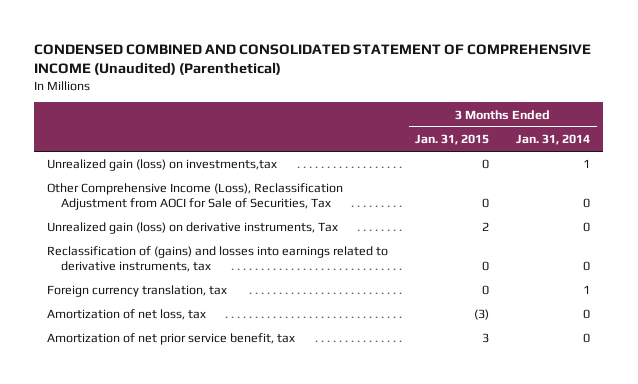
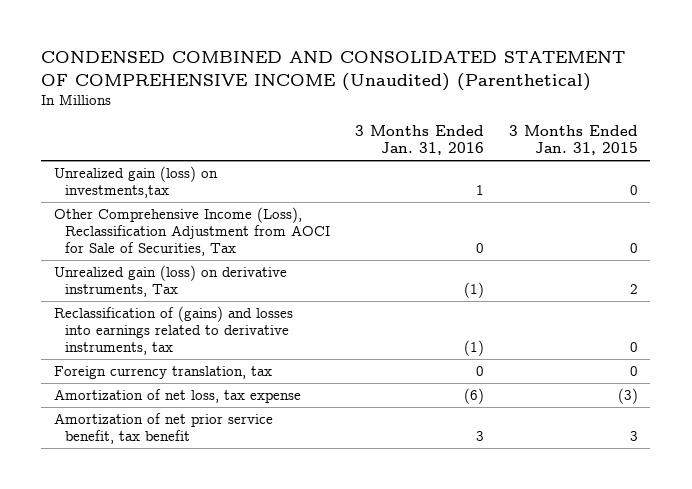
- | 3 Months Ended Jan. 31, 2015 | 3 Months Ended Jan. 31, 2014
+ | 3 Months Ended Jan. 31, 2016 | 3 Months Ended Jan. 31, 2015
- Amortization of net loss, tax | (3) | 0
- Amortization of net prior service benefit, tax | 3 | 0
+ Amortization of net loss, tax expense | (6) | (3)
+ Amortization of net prior service benefit, tax benefit | 3 | 3

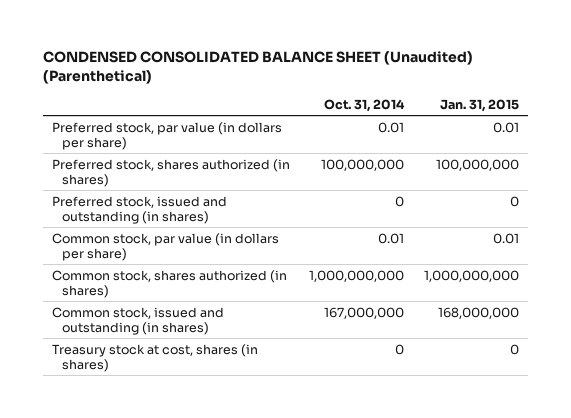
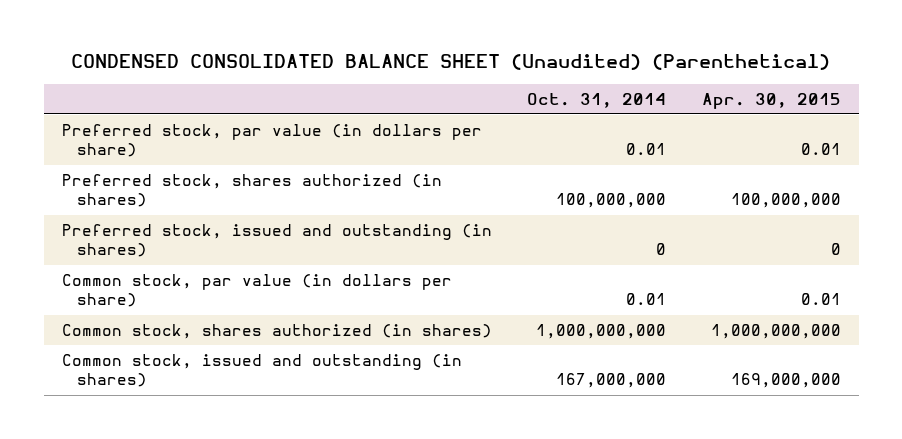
- | Oct. 31, 2014 | Jan. 31, 2015
+ | Oct. 31, 2014 | Apr. 30, 2015
- Treasury stock at cost, shares (in shares) | 0 | 0

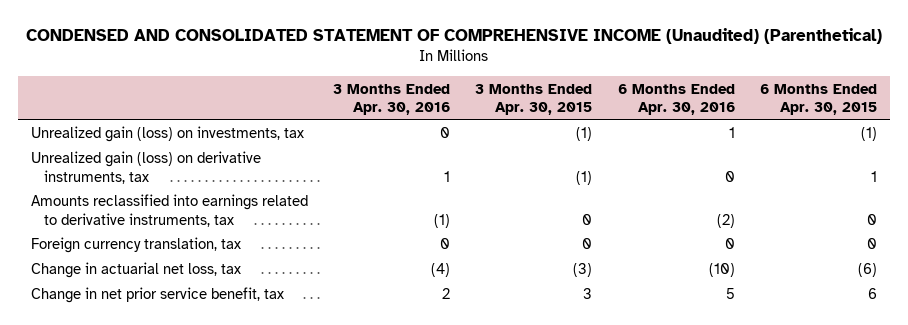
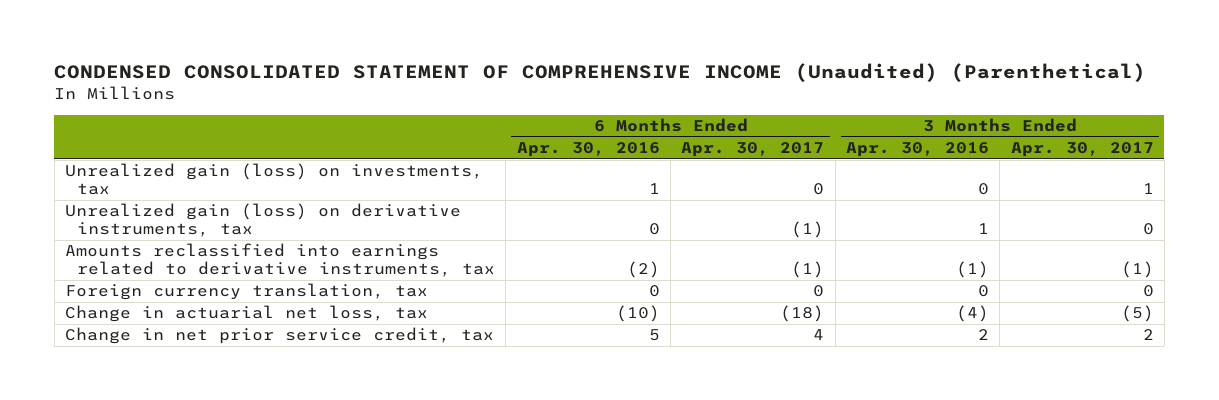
- CONDENSED AND CONSOLIDATED STATEMENT OF COMPREHENSIVE INCOME (Unaudited) (Parenthetical)
+ CONDENSED CONSOLIDATED STATEMENT OF COMPREHENSIVE INCOME (Unaudited) (Parenthetical)
- | 3 Months Ended Apr. 30, 2016 | 3 Months Ended Apr. 30, 2015 | 6 Months Ended Apr. 30, 2016 | 6 Months Ended Apr. 30, 2015
+ | 6 Months Ended Apr. 30, 2016 | 6 Months Ended Apr. 30, 2017 | 3 Months Ended Apr. 30, 2016 | 3 Months Ended Apr. 30, 2017
- Change in net prior service benefit, tax | 2 | 3 | 5 | 6
+ Change in net prior service credit, tax | 5 | 4 | 2 | 2

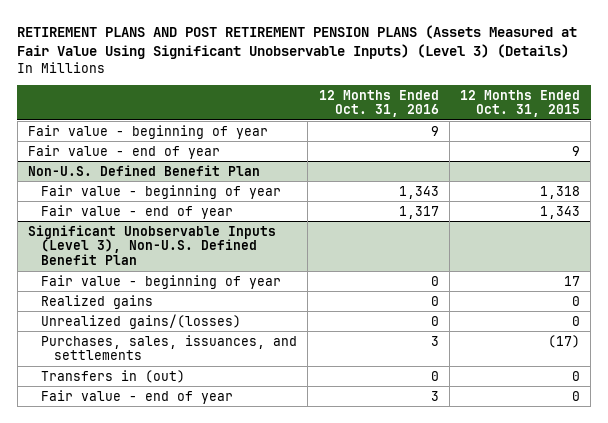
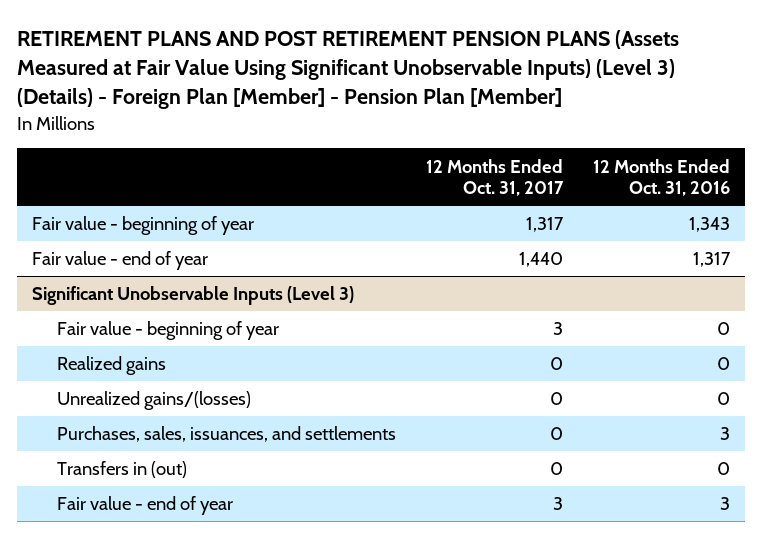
- RETIREMENT PLANS AND POST RETIREMENT PENSION PLANS (Assets Measured at Fair Value Using Significant Unobservable Inputs) (Level 3) (Details)
+ RETIREMENT PLANS AND POST RETIREMENT PENSION PLANS (Assets Measured at Fair Value Using Significant Unobservable Inputs) (Level 3) (Details) - Foreign Plan [Member] - Pension Plan [Member]
- | 12 Months Ended Oct. 31, 2016 | 12 Months Ended Oct. 31, 2015
+ | 12 Months Ended Oct. 31, 2017 | 12 Months Ended Oct. 31, 2016
- Fair value - beginning of year | 9 |
- Fair value - end of year | | 9
- Non-U.S. Defined Benefit Plan
- Significant Unobservable Inputs (Level 3), Non-U.S. Defined Benefit Plan
+ Significant Unobservable Inputs (Level 3)

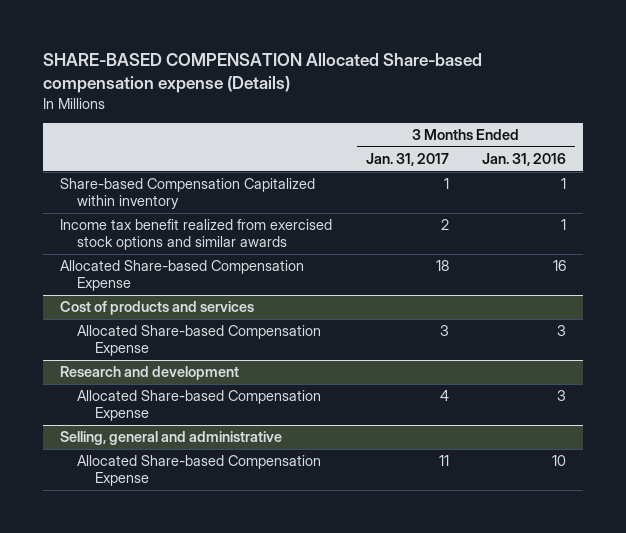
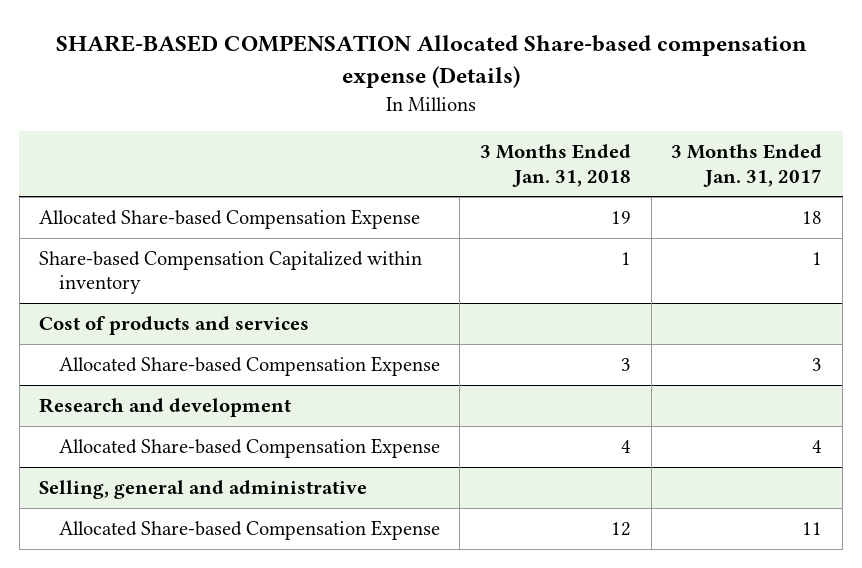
- | 3 Months Ended Jan. 31, 2017 | 3 Months Ended Jan. 31, 2016
+ | 3 Months Ended Jan. 31, 2018 | 3 Months Ended Jan. 31, 2017
- Income tax benefit realized from exercised stock options and similar awards | 2 | 1
moved down: Share-based Compensation Capitalized within inventory | 1 | 1

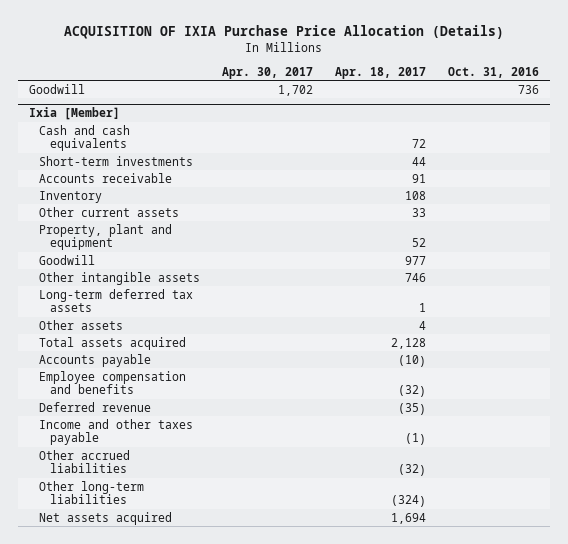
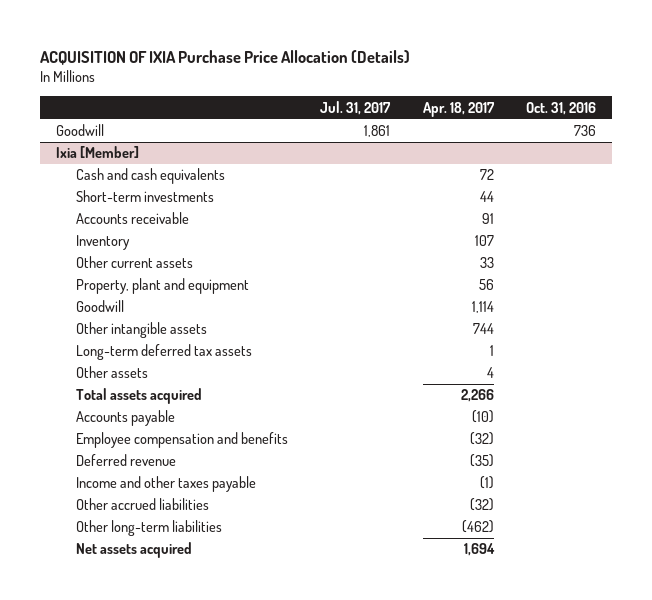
- | Apr. 30, 2017 | Apr. 18, 2017 | Oct. 31, 2016
+ | Jul. 31, 2017 | Apr. 18, 2017 | Oct. 31, 2016
@ Ixia [Member]
- Inventory | | 108 |
+ Inventory | | 107 |
- Property, plant and equipment | | 52 |
- Goodwill | | 977 |
- Other intangible assets | | 746 |
+ Property, plant and equipment | | 56 |
+ Goodwill | | 1,114 |
+ Other intangible assets | | 744 |
- Total assets acquired | | 2,128 |
+ Total assets acquired | | 2,266 |
- Other long-term liabilities | | (324) |
+ Other long-term liabilities | | (462) |

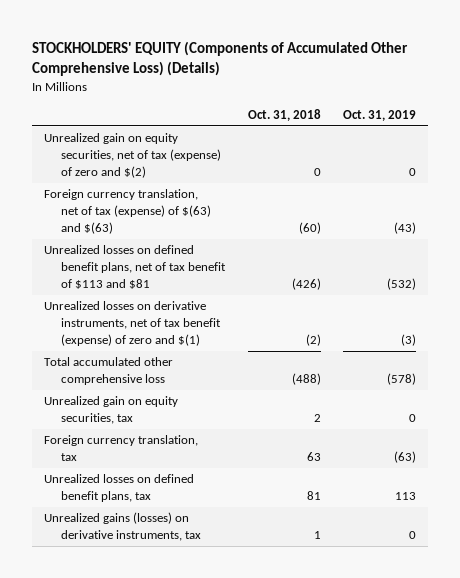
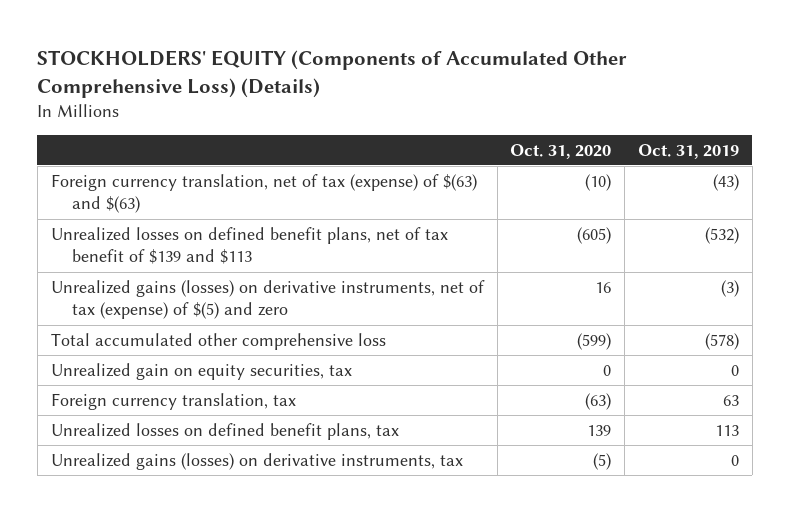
- | Oct. 31, 2018 | Oct. 31, 2019
+ | Oct. 31, 2020 | Oct. 31, 2019
- Unrealized gain on equity securities, net of tax (expense) of zero and $(2) | 0 | 0
- Unrealized losses on defined benefit plans, net of tax benefit of $113 and $81 | (426) | (532)
- Unrealized losses on derivative instruments, net of tax benefit (expense) of zero and $(1) | (2) | (3)
+ Unrealized losses on defined benefit plans, net of tax benefit of $139 and $113 | (605) | (532)
+ Unrealized gains (losses) on derivative instruments, net of tax (expense) of $(5) and zero | 16 | (3)
- Foreign currency translation, tax | 63 | (63)
+ Foreign currency translation, tax | (63) | 63

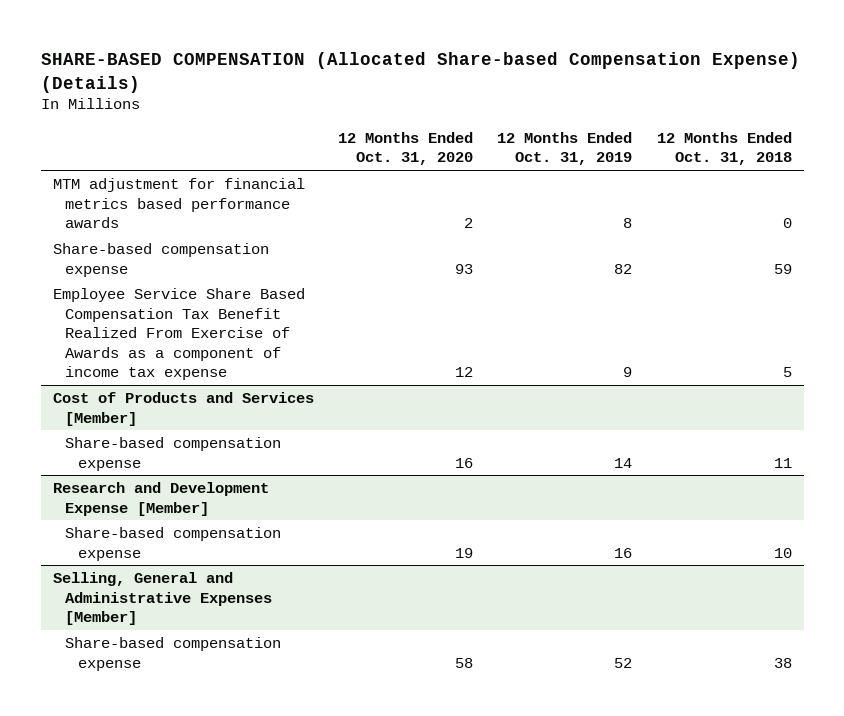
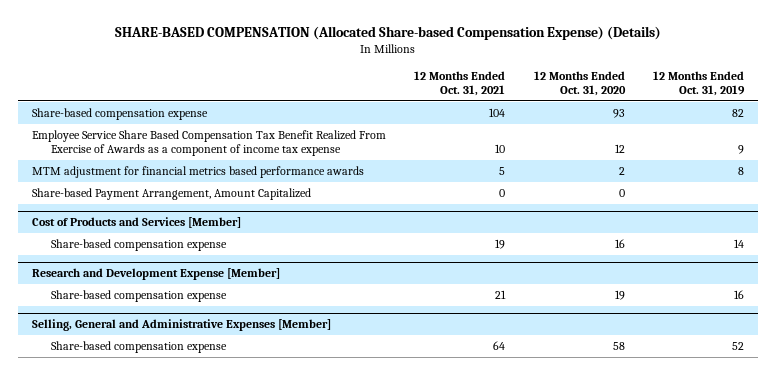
- | 12 Months Ended Oct. 31, 2020 | 12 Months Ended Oct. 31, 2019 | 12 Months Ended Oct. 31, 2018
+ | 12 Months Ended Oct. 31, 2021 | 12 Months Ended Oct. 31, 2020 | 12 Months Ended Oct. 31, 2019
moved down: MTM adjustment for financial metrics based performance awards | 5 | 2 | 8
+ Share-based Payment Arrangement, Amount Capitalized | 0 | 0 |

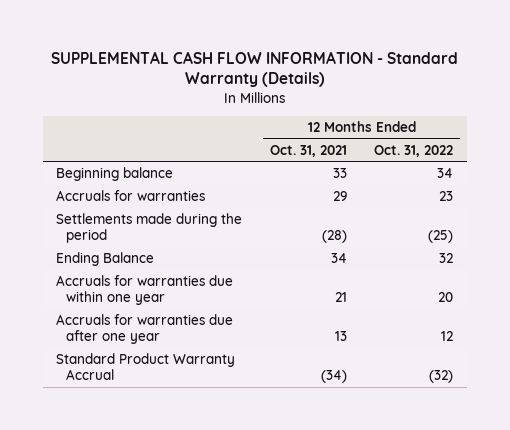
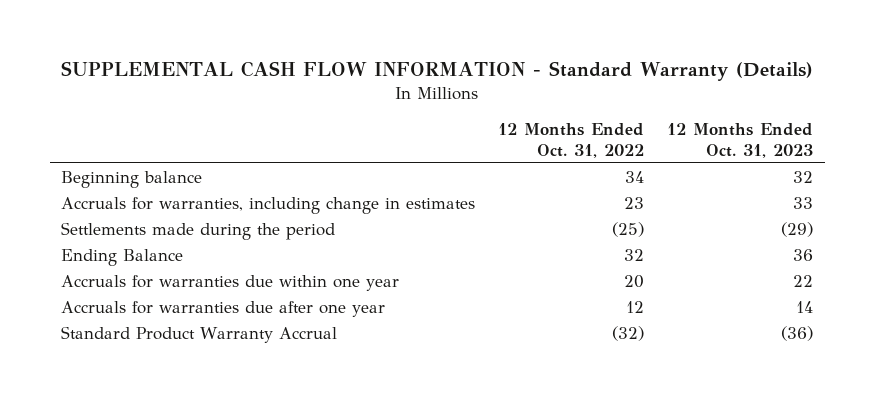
- | 12 Months Ended Oct. 31, 2021 | 12 Months Ended Oct. 31, 2022
+ | 12 Months Ended Oct. 31, 2022 | 12 Months Ended Oct. 31, 2023
- Accruals for warranties | 29 | 23
+ Accruals for warranties, including change in estimates | 23 | 33

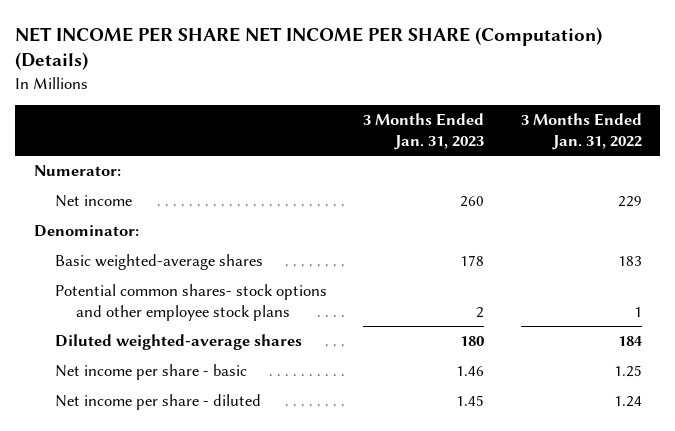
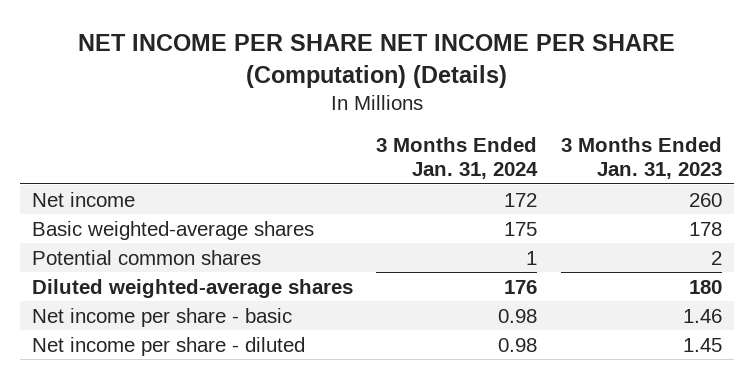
- | 3 Months Ended Jan. 31, 2023 | 3 Months Ended Jan. 31, 2022
+ | 3 Months Ended Jan. 31, 2024 | 3 Months Ended Jan. 31, 2023
- Numerator:
- Denominator:
- Potential common shares- stock options and other employee stock plans | 2 | 1
+ Potential common shares | 1 | 2

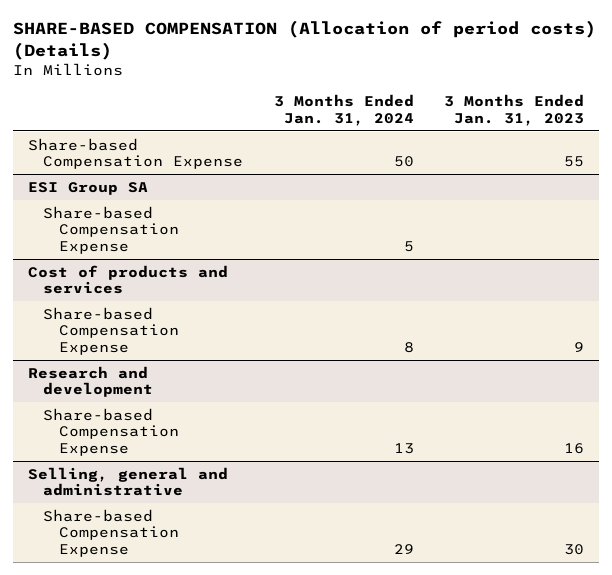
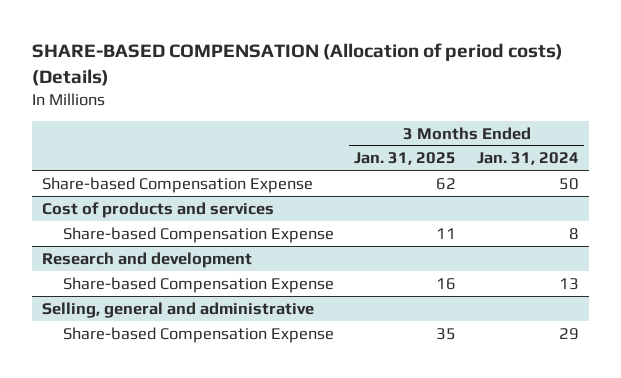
- | 3 Months Ended Jan. 31, 2024 | 3 Months Ended Jan. 31, 2023
+ | 3 Months Ended Jan. 31, 2025 | 3 Months Ended Jan. 31, 2024
- ESI Group SA
- Share-based Compensation Expense | 5 |

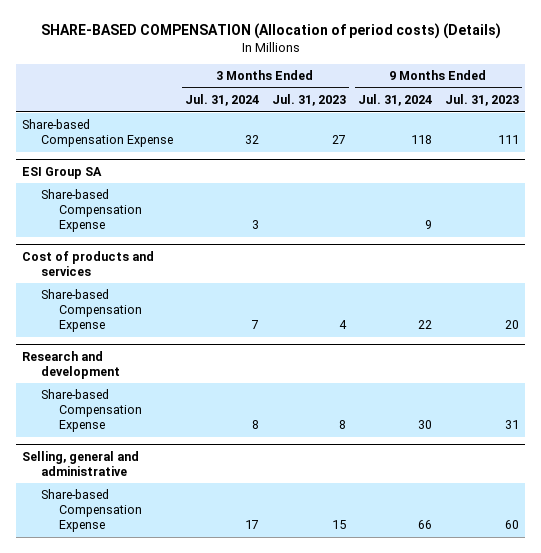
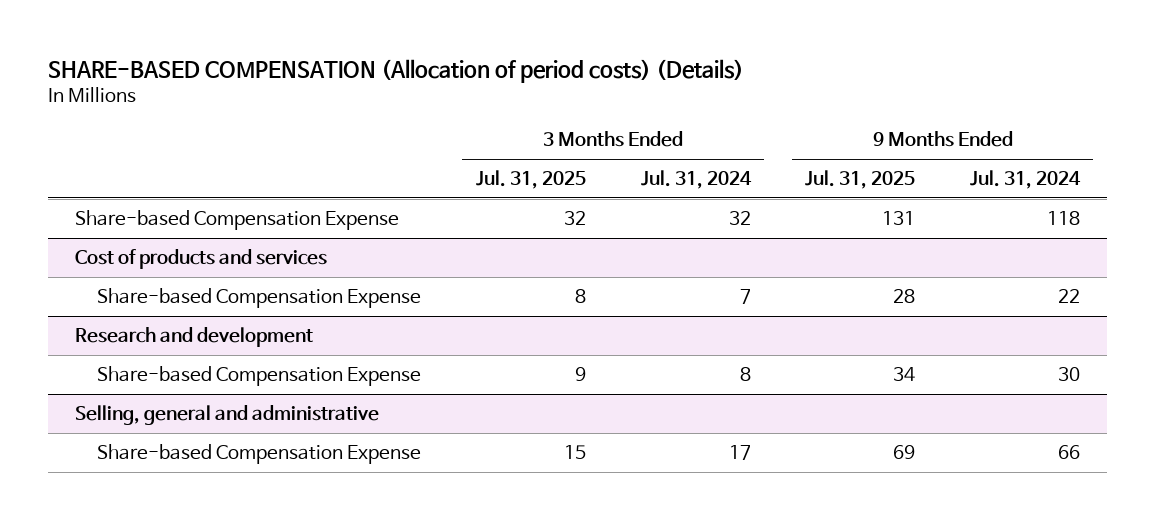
- | 3 Months Ended Jul. 31, 2024 | 3 Months Ended Jul. 31, 2023 | 9 Months Ended Jul. 31, 2024 | 9 Months Ended Jul. 31, 2023
+ | 3 Months Ended Jul. 31, 2025 | 3 Months Ended Jul. 31, 2024 | 9 Months Ended Jul. 31, 2025 | 9 Months Ended Jul. 31, 2024
- ESI Group SA
- Share-based Compensation Expense | 3 | | 9 |

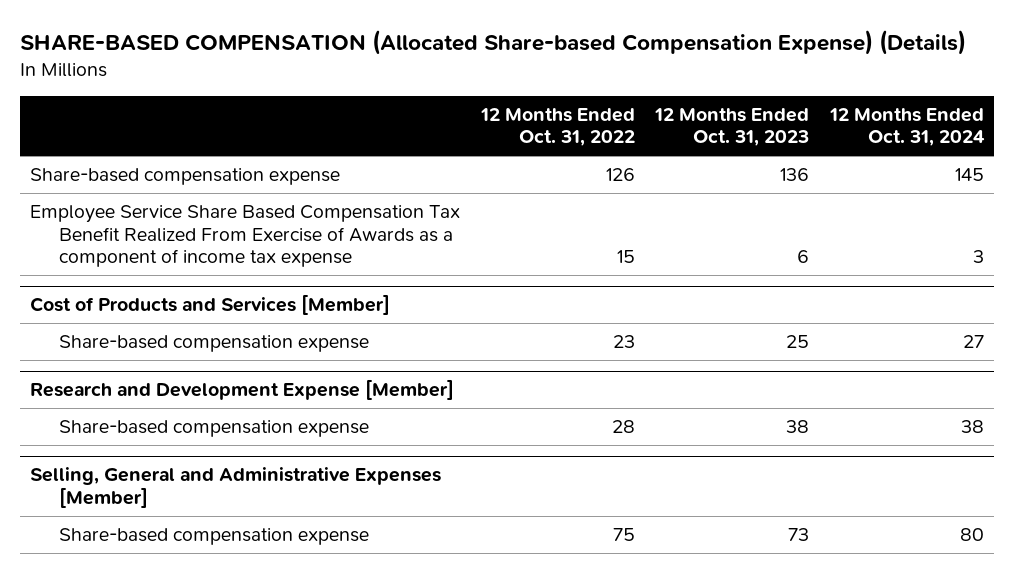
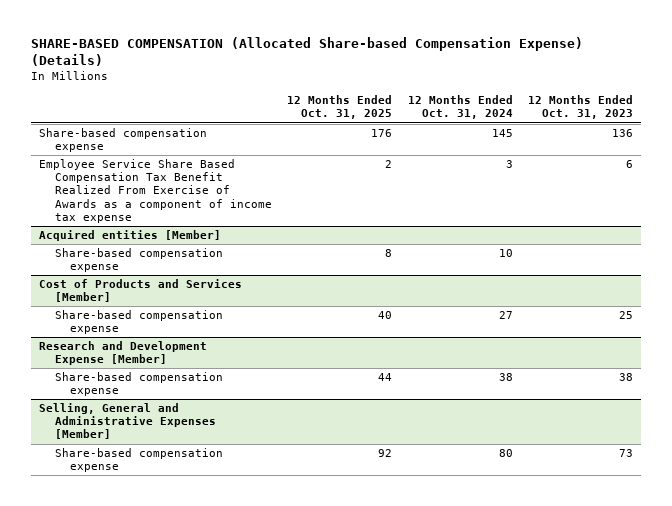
- | 12 Months Ended Oct. 31, 2022 | 12 Months Ended Oct. 31, 2023 | 12 Months Ended Oct. 31, 2024
+ | 12 Months Ended Oct. 31, 2025 | 12 Months Ended Oct. 31, 2024 | 12 Months Ended Oct. 31, 2023
+ Acquired entities [Member]
+ Share-based compensation expense | 8 | 10 |

